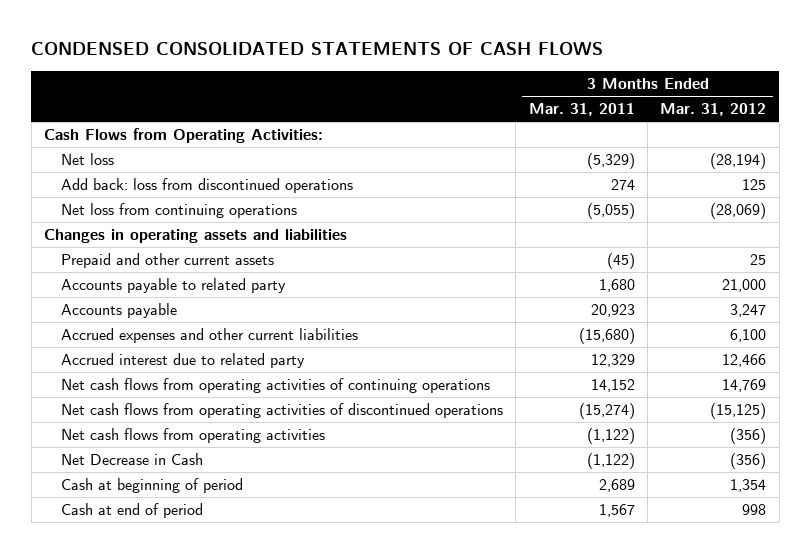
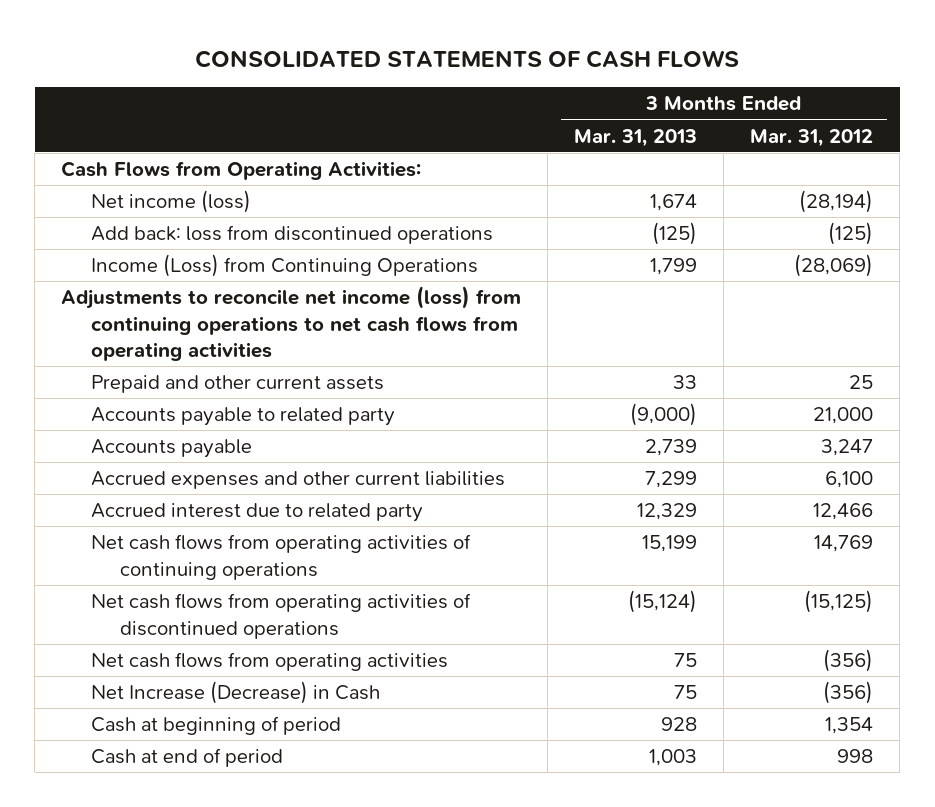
- CONDENSED CONSOLIDATED STATEMENTS OF CASH FLOWS
+ CONSOLIDATED STATEMENTS OF CASH FLOWS
- | 3 Months Ended Mar. 31, 2011 | 3 Months Ended Mar. 31, 2012
+ | 3 Months Ended Mar. 31, 2013 | 3 Months Ended Mar. 31, 2012
- Net loss | (5,329) | (28,194)
- Add back: loss from discontinued operations | 274 | 125
- Net loss from continuing operations | (5,055) | (28,069)
- Changes in operating assets and liabilities
+ Net income (loss) | 1,674 | (28,194)
+ Add back: loss from discontinued operations | (125) | (125)
+ Income (Loss) from Continuing Operations | 1,799 | (28,069)
+ Adjustments to reconcile net income (loss) from continuing operations to net cash flows from operating activities
- Net Decrease in Cash | (1,122) | (356)
+ Net Increase (Decrease) in Cash | 75 | (356)

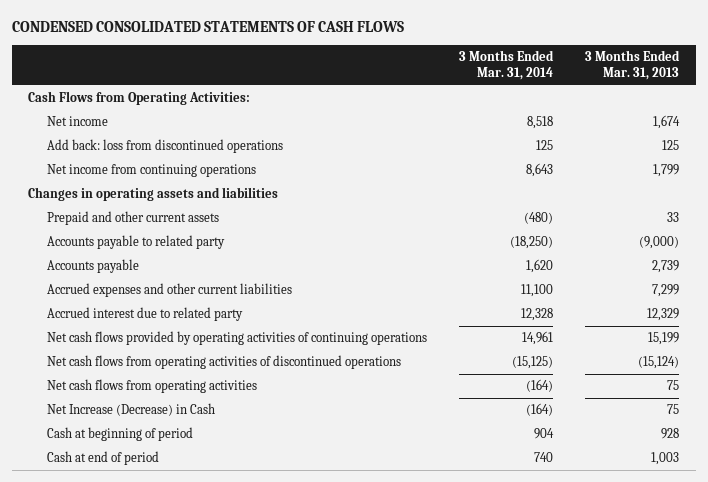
- CONSOLIDATED STATEMENTS OF CASH FLOWS
+ CONDENSED CONSOLIDATED STATEMENTS OF CASH FLOWS
- | 3 Months Ended Mar. 31, 2013 | 3 Months Ended Mar. 31, 2012
+ | 3 Months Ended Mar. 31, 2014 | 3 Months Ended Mar. 31, 2013
- Net income (loss) | 1,674 | (28,194)
- Add back: loss from discontinued operations | (125) | (125)
- Income (Loss) from Continuing Operations | 1,799 | (28,069)
- Adjustments to reconcile net income (loss) from continuing operations to net cash flows from operating activities
+ Net income | 8,518 | 1,674
+ Add back: loss from discontinued operations | 125 | 125
+ Net income from continuing operations | 8,643 | 1,799
+ Changes in operating assets and liabilities
- Net cash flows from operating activities of continuing operations | 15,199 | 14,769
+ Net cash flows provided by operating activities of continuing operations | 14,961 | 15,199

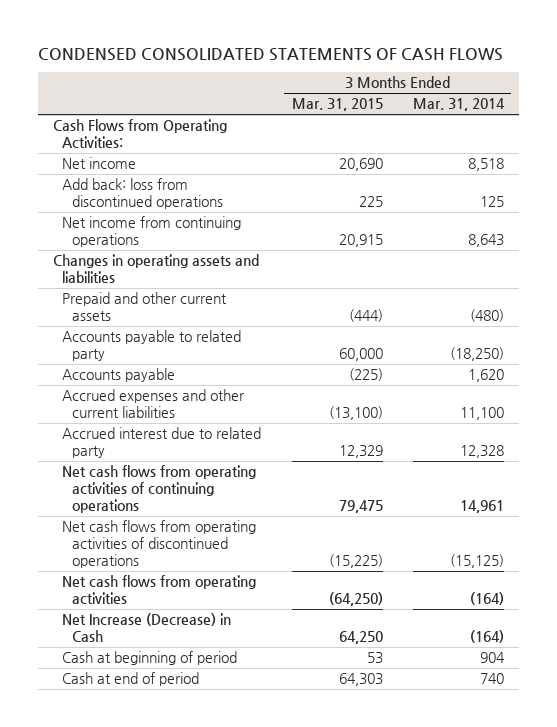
- | 3 Months Ended Mar. 31, 2014 | 3 Months Ended Mar. 31, 2013
+ | 3 Months Ended Mar. 31, 2015 | 3 Months Ended Mar. 31, 2014
- Net cash flows provided by operating activities of continuing operations | 14,961 | 15,199
+ Net cash flows from operating activities of continuing operations | 79,475 | 14,961

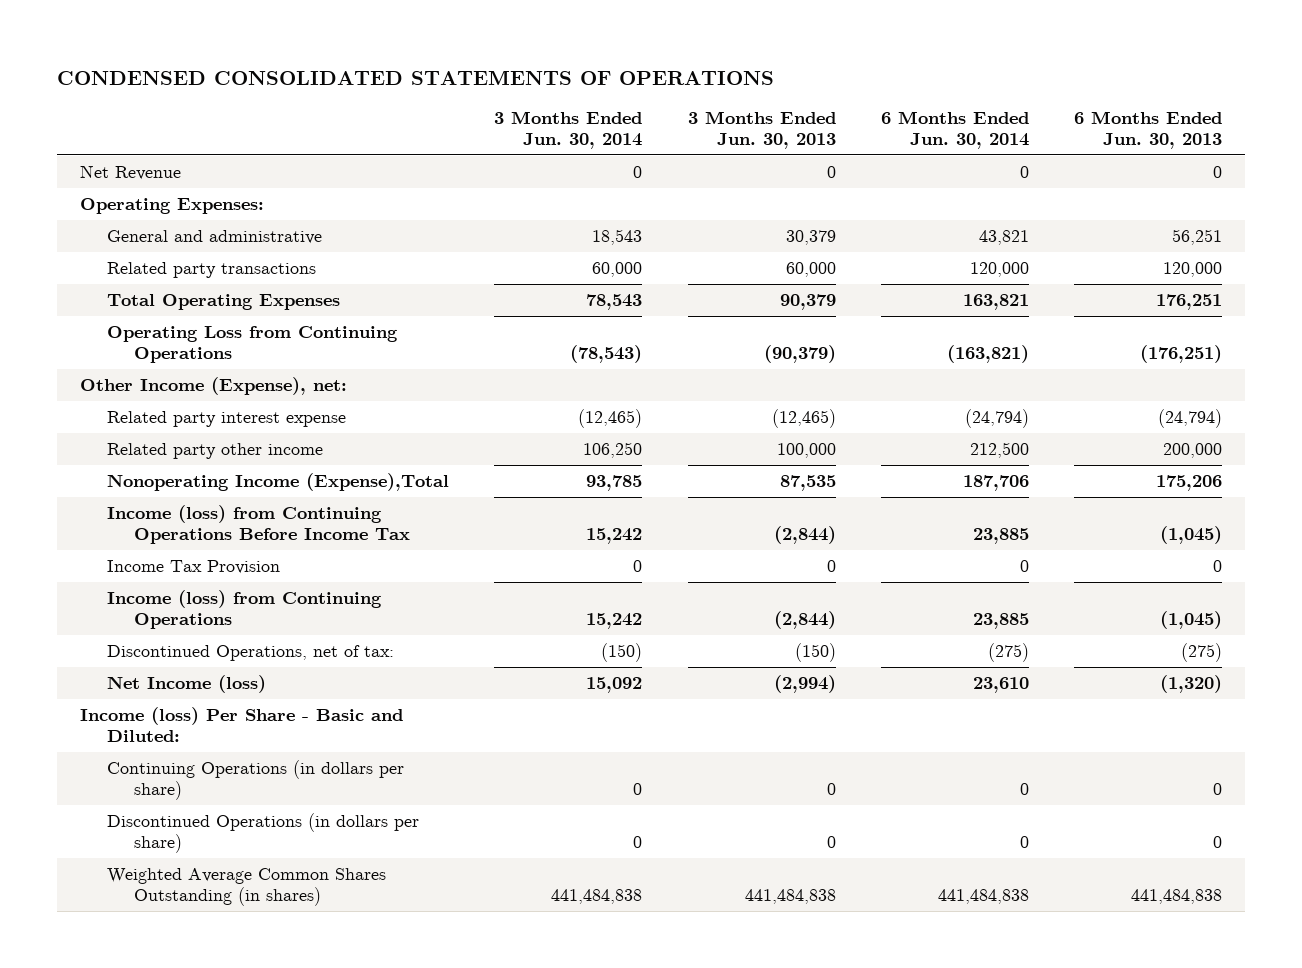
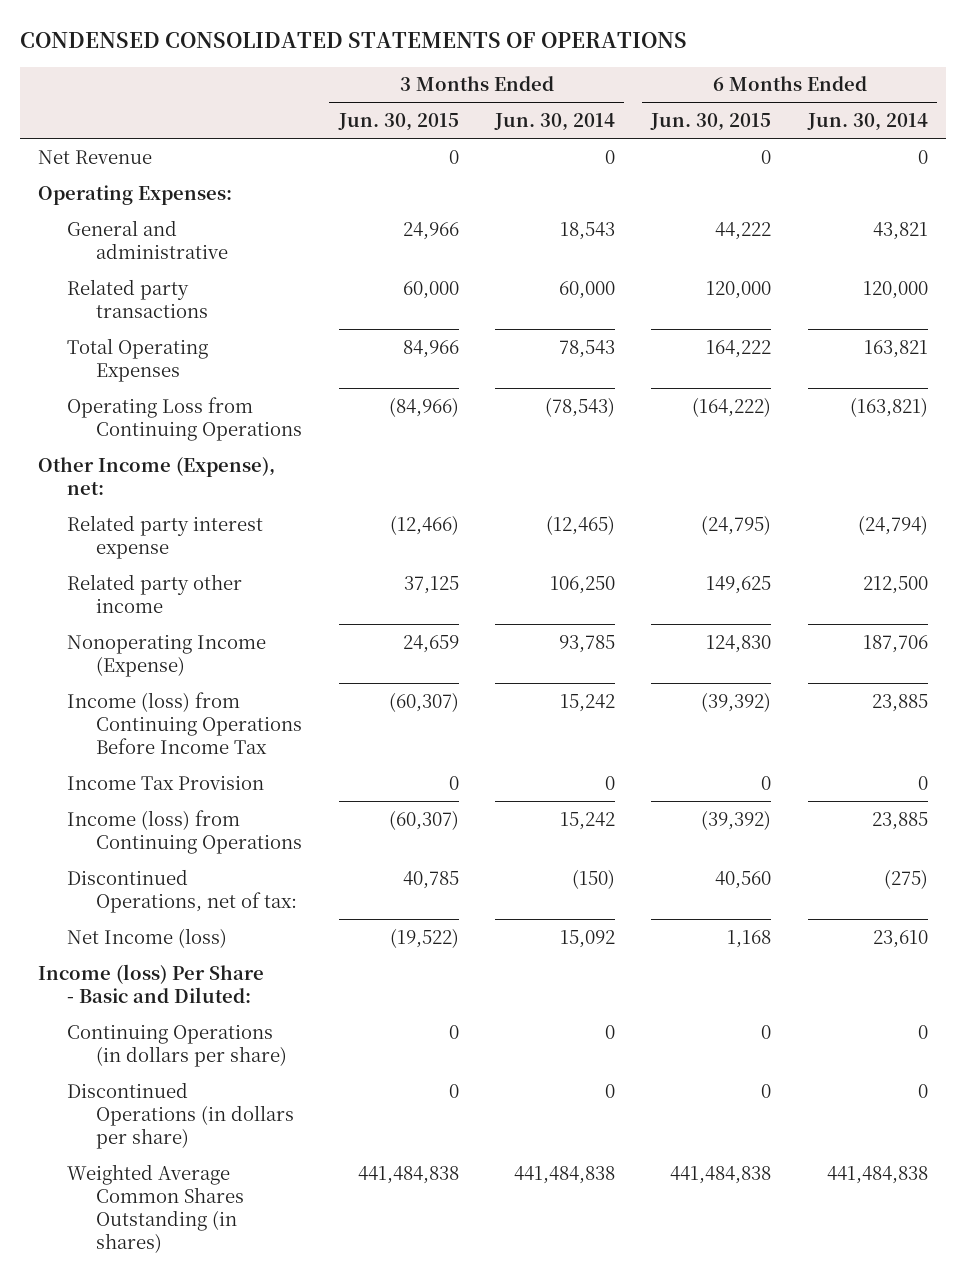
- | 3 Months Ended Jun. 30, 2014 | 3 Months Ended Jun. 30, 2013 | 6 Months Ended Jun. 30, 2014 | 6 Months Ended Jun. 30, 2013
+ | 3 Months Ended Jun. 30, 2015 | 3 Months Ended Jun. 30, 2014 | 6 Months Ended Jun. 30, 2015 | 6 Months Ended Jun. 30, 2014
- Nonoperating Income (Expense),Total | 93,785 | 87,535 | 187,706 | 175,206
+ Nonoperating Income (Expense) | 24,659 | 93,785 | 124,830 | 187,706

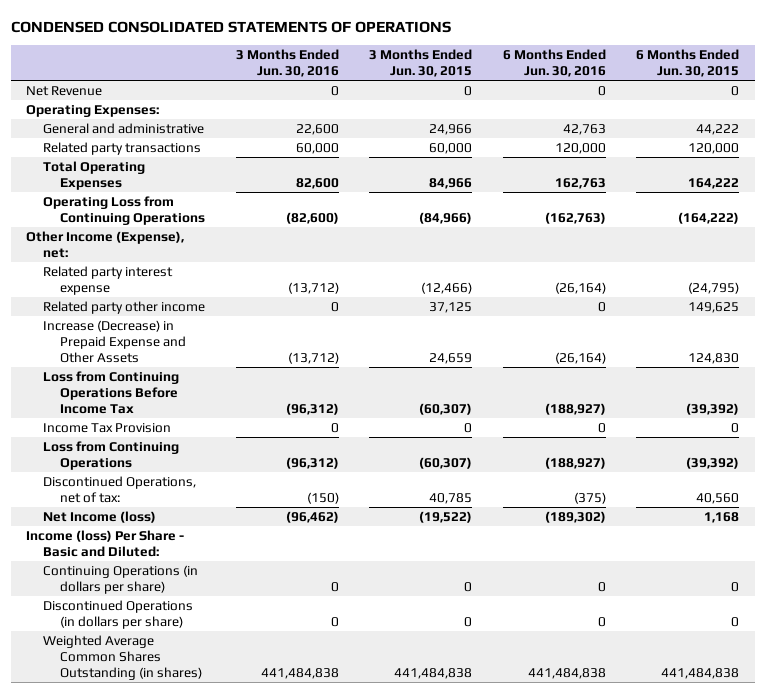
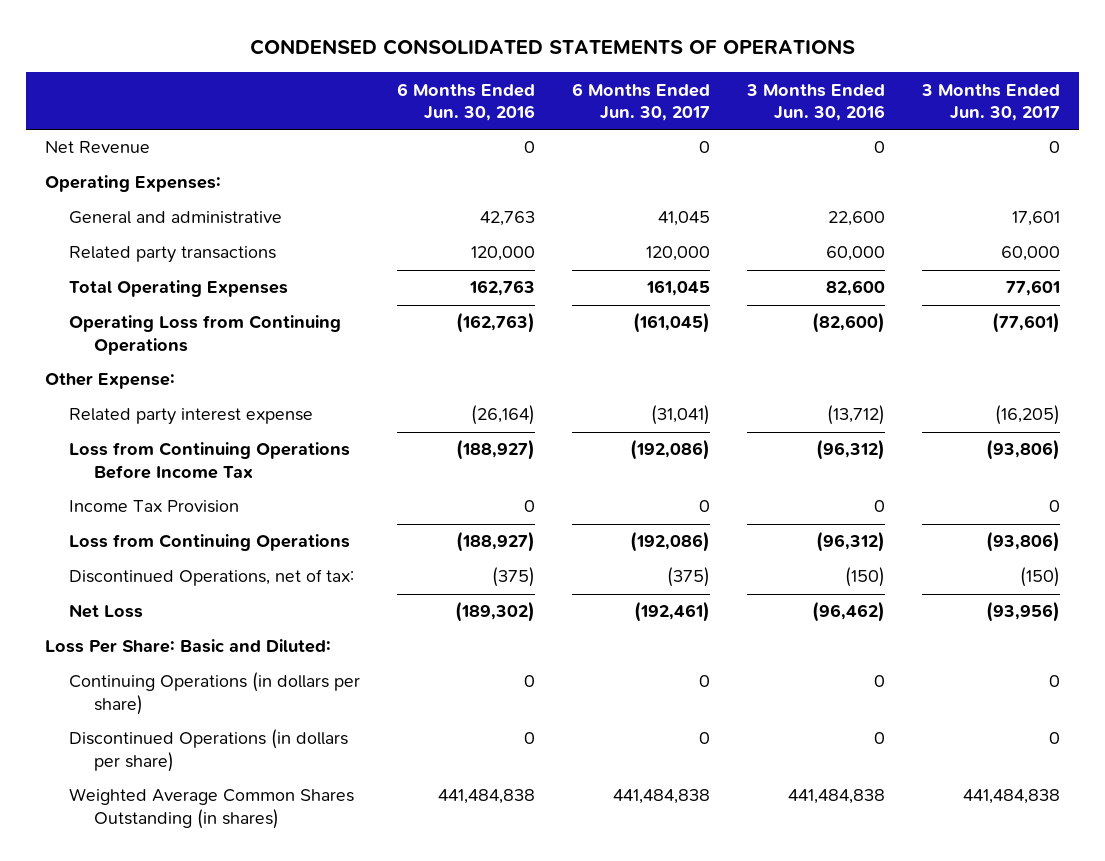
- | 3 Months Ended Jun. 30, 2016 | 3 Months Ended Jun. 30, 2015 | 6 Months Ended Jun. 30, 2016 | 6 Months Ended Jun. 30, 2015
+ | 6 Months Ended Jun. 30, 2016 | 6 Months Ended Jun. 30, 2017 | 3 Months Ended Jun. 30, 2016 | 3 Months Ended Jun. 30, 2017
- Other Income (Expense), net:
+ Other Expense:
- Related party other income | 0 | 37,125 | 0 | 149,625
- Increase (Decrease) in Prepaid Expense and Other Assets | (13,712) | 24,659 | (26,164) | 124,830
- Net Income (loss) | (96,462) | (19,522) | (189,302) | 1,168
- Income (loss) Per Share - Basic and Diluted:
+ Net Loss | (189,302) | (192,461) | (96,462) | (93,956)
+ Loss Per Share: Basic and Diluted:

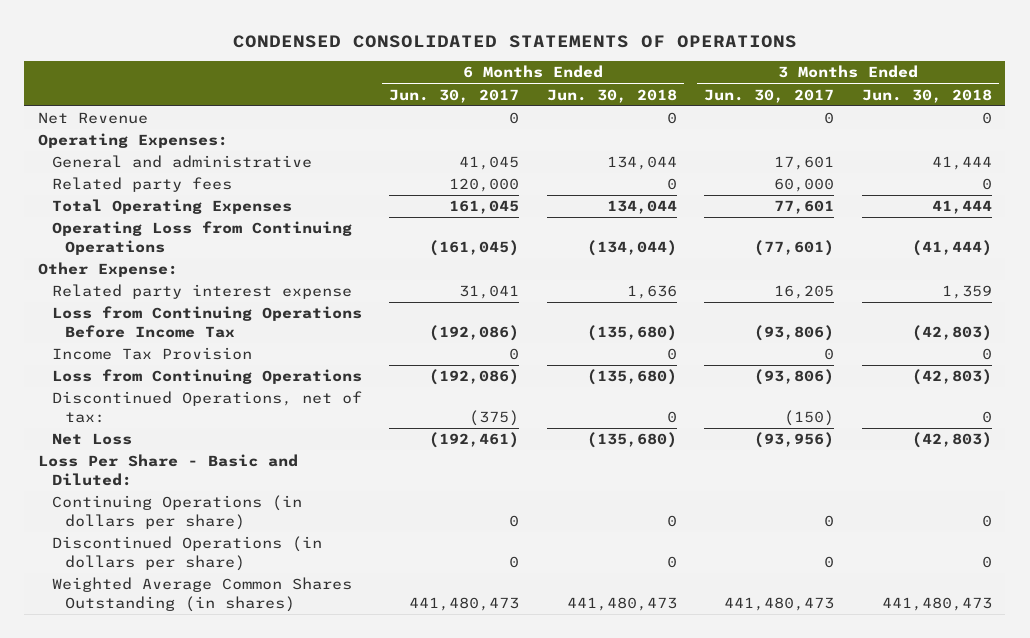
- | 6 Months Ended Jun. 30, 2016 | 6 Months Ended Jun. 30, 2017 | 3 Months Ended Jun. 30, 2016 | 3 Months Ended Jun. 30, 2017
+ | 6 Months Ended Jun. 30, 2017 | 6 Months Ended Jun. 30, 2018 | 3 Months Ended Jun. 30, 2017 | 3 Months Ended Jun. 30, 2018
- Related party transactions | 120,000 | 120,000 | 60,000 | 60,000
+ Related party fees | 120,000 | 0 | 60,000 | 0
- Related party interest expense | (26,164) | (31,041) | (13,712) | (16,205)
+ Related party interest expense | 31,041 | 1,636 | 16,205 | 1,359
- Loss Per Share: Basic and Diluted:
+ Loss Per Share - Basic and Diluted:
- Weighted Average Common Shares Outstanding (in shares) | 441,484,838 | 441,484,838 | 441,484,838 | 441,484,838
+ Weighted Average Common Shares Outstanding (in shares) | 441,480,473 | 441,480,473 | 441,480,473 | 441,480,473

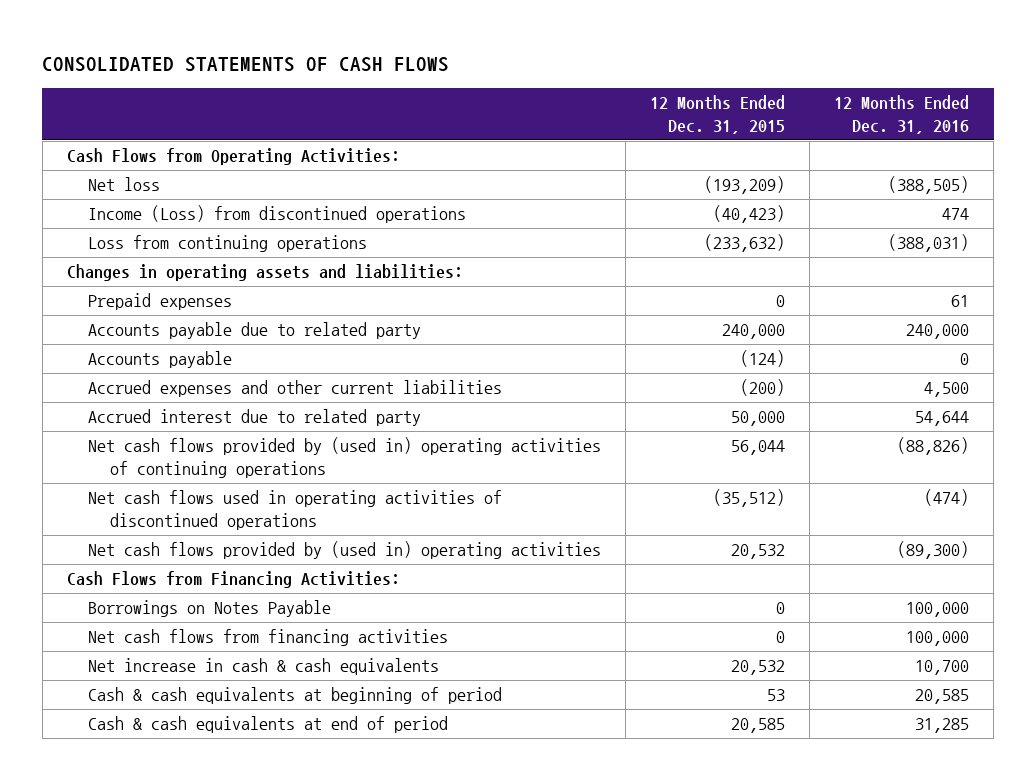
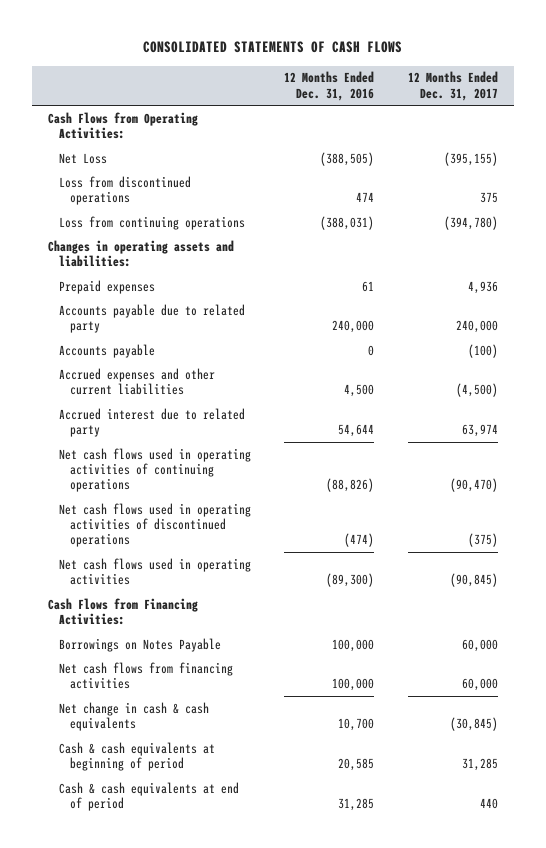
- | 12 Months Ended Dec. 31, 2015 | 12 Months Ended Dec. 31, 2016
+ | 12 Months Ended Dec. 31, 2016 | 12 Months Ended Dec. 31, 2017
- Net loss | (193,209) | (388,505)
- Income (Loss) from discontinued operations | (40,423) | 474
+ Net Loss | (388,505) | (395,155)
+ Loss from discontinued operations | 474 | 375
- Net cash flows provided by (used in) operating activities of continuing operations | 56,044 | (88,826)
+ Net cash flows used in operating activities of continuing operations | (88,826) | (90,470)
- Net cash flows provided by (used in) operating activities | 20,532 | (89,300)
+ Net cash flows used in operating activities | (89,300) | (90,845)
- Net increase in cash & cash equivalents | 20,532 | 10,700
+ Net change in cash & cash equivalents | 10,700 | (30,845)

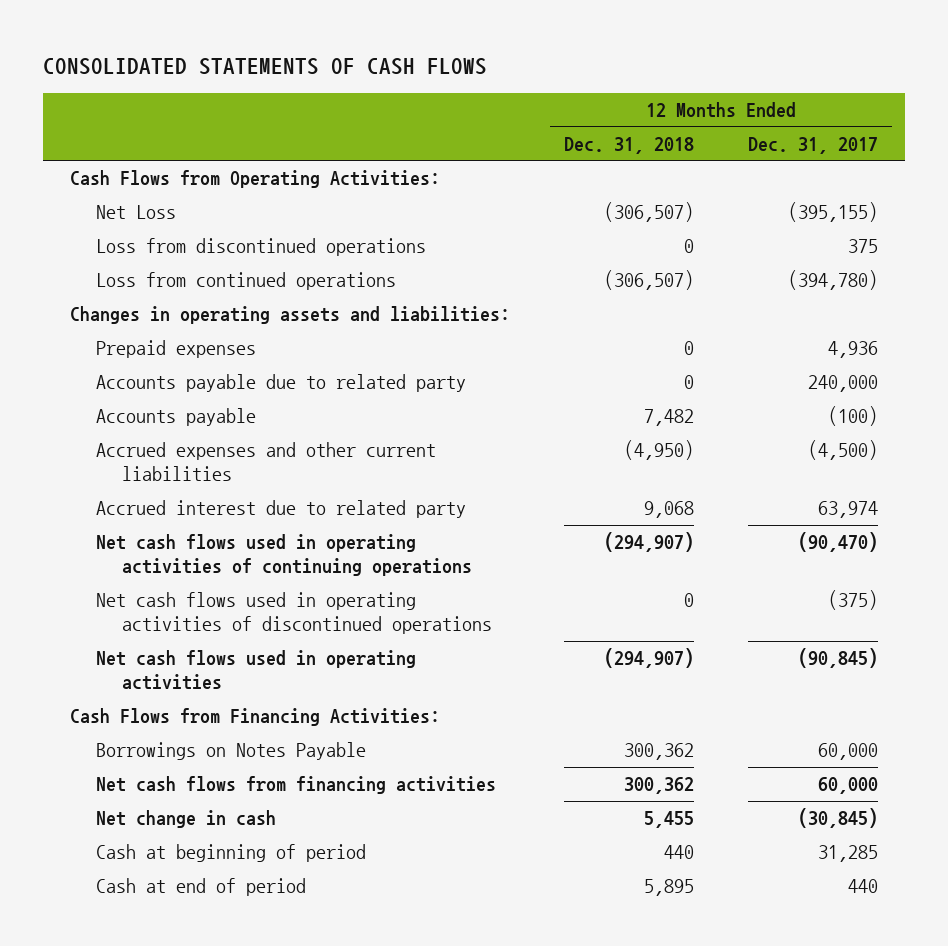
- | 12 Months Ended Dec. 31, 2016 | 12 Months Ended Dec. 31, 2017
+ | 12 Months Ended Dec. 31, 2018 | 12 Months Ended Dec. 31, 2017
- Loss from continuing operations | (388,031) | (394,780)
+ Loss from continued operations | (306,507) | (394,780)
- Net change in cash & cash equivalents | 10,700 | (30,845)
- Cash & cash equivalents at beginning of period | 20,585 | 31,285
- Cash & cash equivalents at end of period | 31,285 | 440
+ Net change in cash | 5,455 | (30,845)
+ Cash at beginning of period | 440 | 31,285
+ Cash at end of period | 5,895 | 440

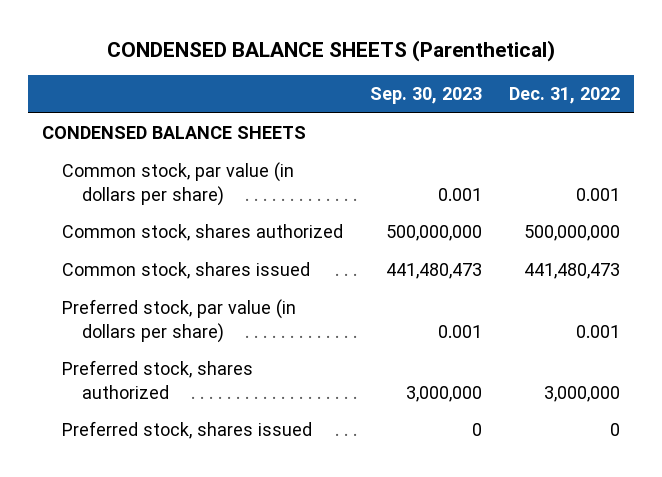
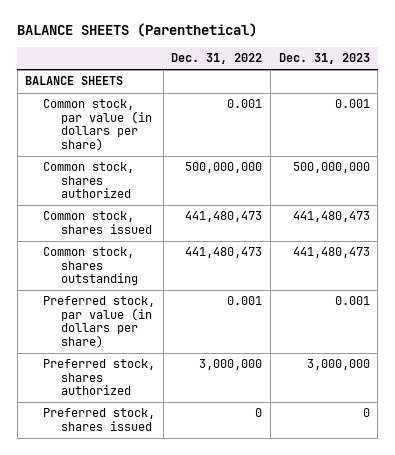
- CONDENSED BALANCE SHEETS (Parenthetical)
+ BALANCE SHEETS (Parenthetical)
- | Sep. 30, 2023 | Dec. 31, 2022
+ | Dec. 31, 2022 | Dec. 31, 2023
- CONDENSED BALANCE SHEETS
+ BALANCE SHEETS
+ Common stock, shares outstanding | 441,480,473 | 441,480,473

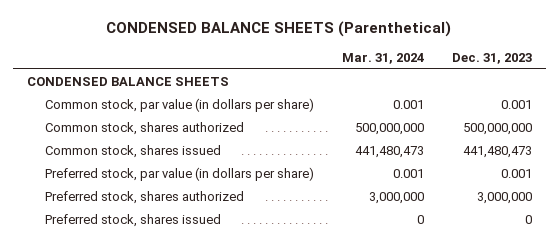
- BALANCE SHEETS (Parenthetical)
+ CONDENSED BALANCE SHEETS (Parenthetical)
- | Dec. 31, 2022 | Dec. 31, 2023
+ | Mar. 31, 2024 | Dec. 31, 2023
- BALANCE SHEETS
+ CONDENSED BALANCE SHEETS
- Common stock, shares outstanding | 441,480,473 | 441,480,473

